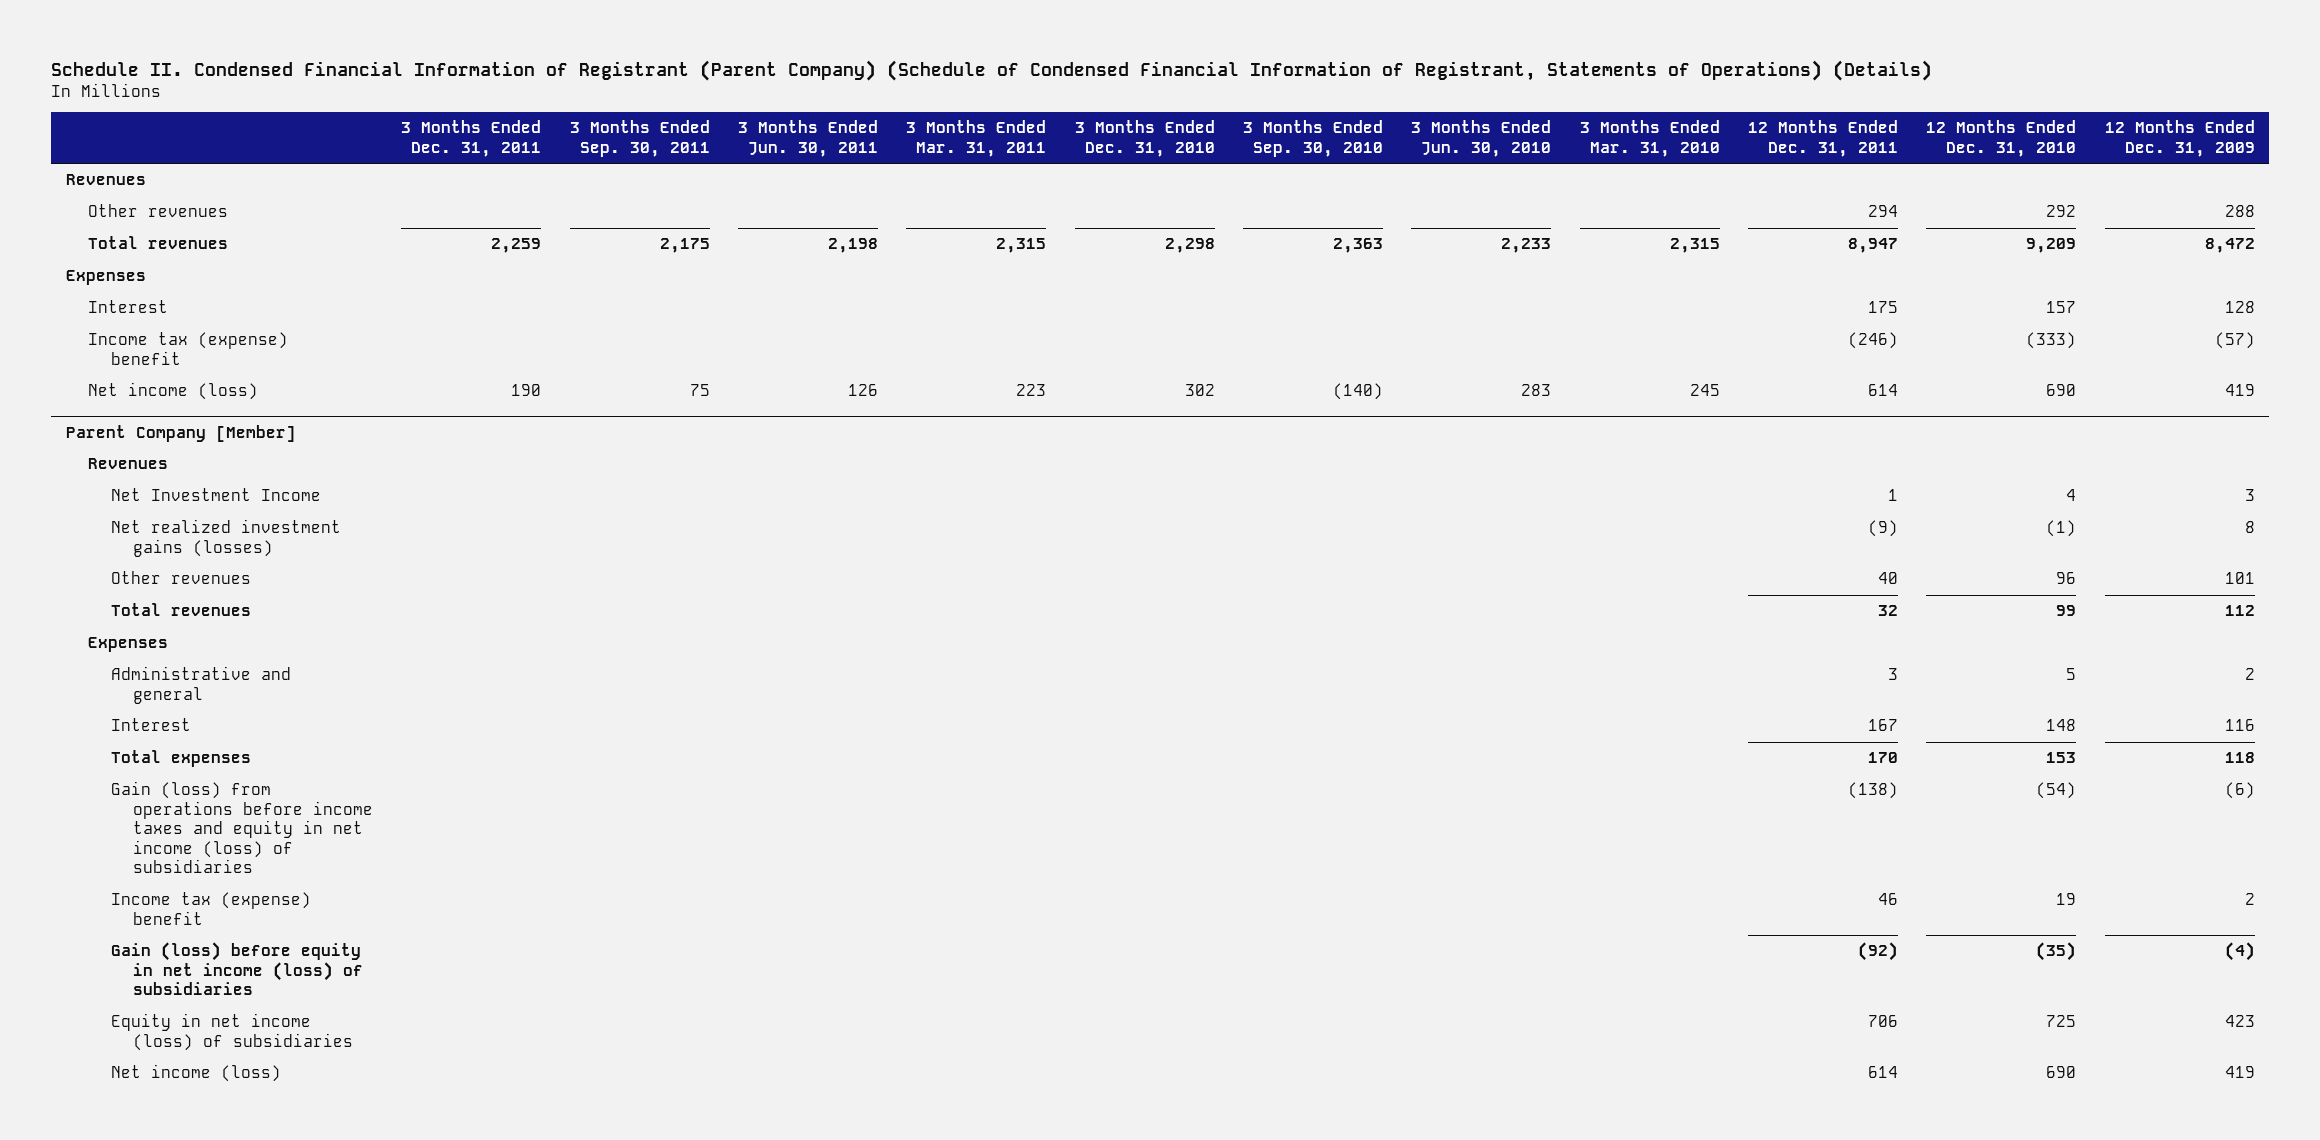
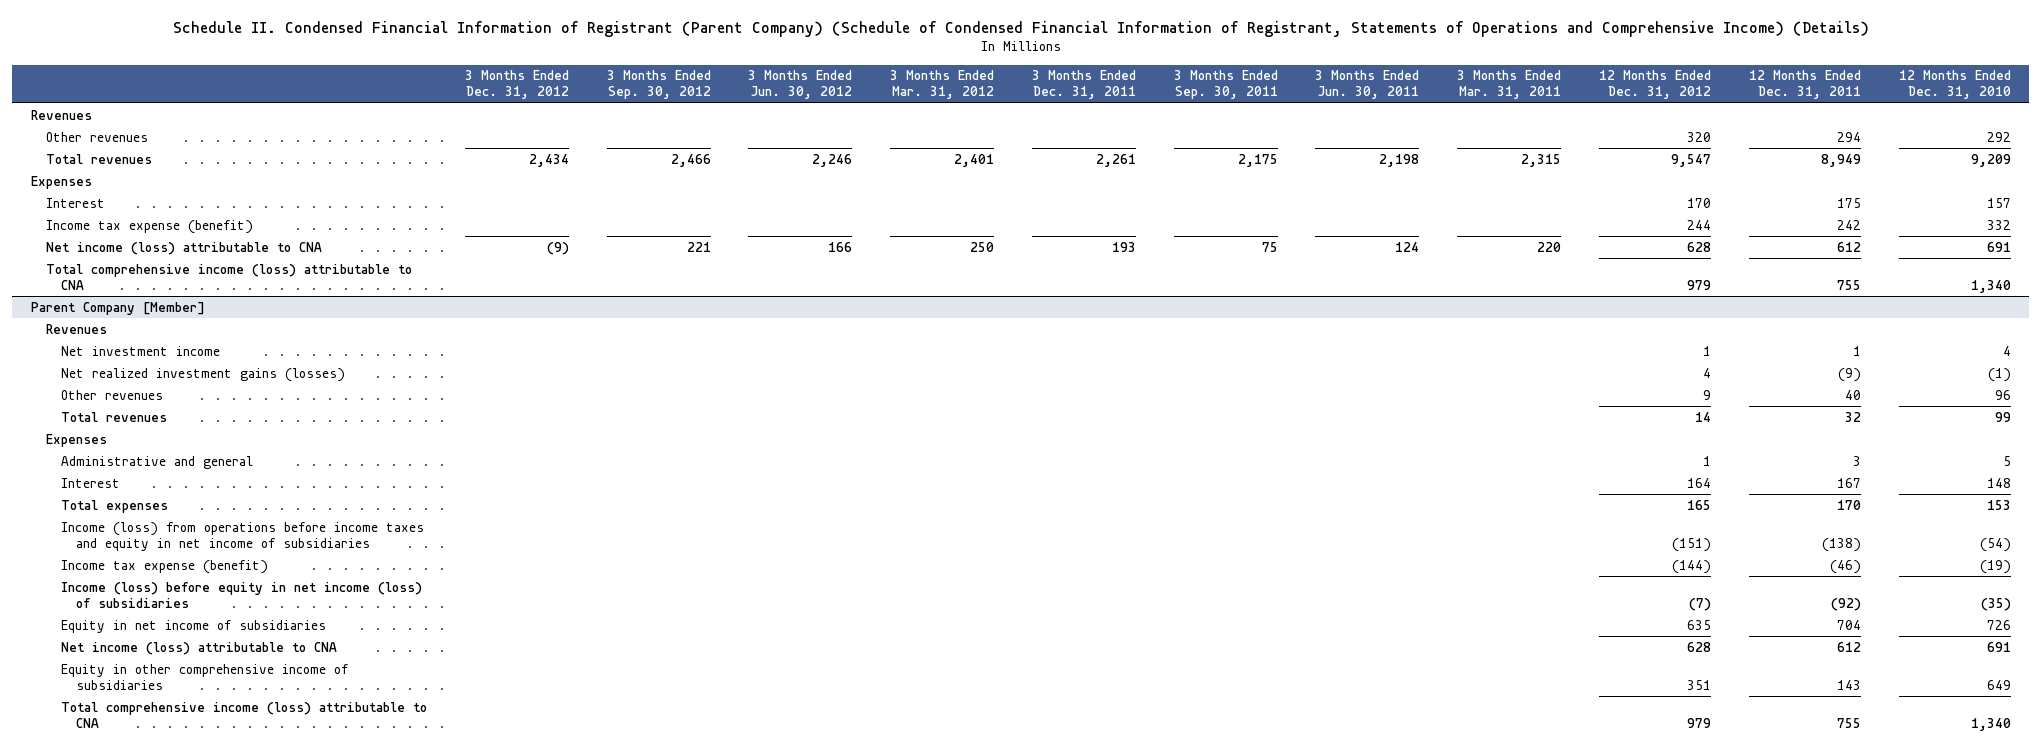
- Schedule II. Condensed Financial Information of Registrant (Parent Company) (Schedule of Condensed Financial Information of Registrant, Statements of Operations) (Details)
+ Schedule II. Condensed Financial Information of Registrant (Parent Company) (Schedule of Condensed Financial Information of Registrant, Statements of Operations and Comprehensive Income) (Details)
- | 3 Months Ended Dec. 31, 2011 | 3 Months Ended Sep. 30, 2011 | 3 Months Ended Jun. 30, 2011 | 3 Months Ended Mar. 31, 2011 | 3 Months Ended Dec. 31, 2010 | 3 Months Ended Sep. 30, 2010 | 3 Months Ended Jun. 30, 2010 | 3 Months Ended Mar. 31, 2010 | 12 Months Ended Dec. 31, 2011 | 12 Months Ended Dec. 31, 2010 | 12 Months Ended Dec. 31, 2009
+ | 3 Months Ended Dec. 31, 2012 | 3 Months Ended Sep. 30, 2012 | 3 Months Ended Jun. 30, 2012 | 3 Months Ended Mar. 31, 2012 | 3 Months Ended Dec. 31, 2011 | 3 Months Ended Sep. 30, 2011 | 3 Months Ended Jun. 30, 2011 | 3 Months Ended Mar. 31, 2011 | 12 Months Ended Dec. 31, 2012 | 12 Months Ended Dec. 31, 2011 | 12 Months Ended Dec. 31, 2010
- Total revenues | 2,259 | 2,175 | 2,198 | 2,315 | 2,298 | 2,363 | 2,233 | 2,315 | 8,947 | 9,209 | 8,472
+ Total revenues | 2,434 | 2,466 | 2,246 | 2,401 | 2,261 | 2,175 | 2,198 | 2,315 | 9,547 | 8,949 | 9,209
- Income tax (expense) benefit | | | | | | | | | (246) | (333) | (57)
- Net income (loss) | 190 | 75 | 126 | 223 | 302 | (140) | 283 | 245 | 614 | 690 | 419
+ Income tax expense (benefit) | | | | | | | | | 244 | 242 | 332
+ Net income (loss) attributable to CNA | (9) | 221 | 166 | 250 | 193 | 75 | 124 | 220 | 628 | 612 | 691
+ Total comprehensive income (loss) attributable to CNA | | | | | | | | | 979 | 755 | 1,340
@ Parent Company [Member]
- Net Investment Income | | | | | | | | | 1 | 4 | 3
+ Net investment income | | | | | | | | | 1 | 1 | 4
- Gain (loss) from operations before income taxes and equity in net income (loss) of subsidiaries | | | | | | | | | (138) | (54) | (6)
- Income tax (expense) benefit | | | | | | | | | 46 | 19 | 2
- Gain (loss) before equity in net income (loss) of subsidiaries | | | | | | | | | (92) | (35) | (4)
- Equity in net income (loss) of subsidiaries | | | | | | | | | 706 | 725 | 423
- Net income (loss) | | | | | | | | | 614 | 690 | 419
+ Income (loss) from operations before income taxes and equity in net income of subsidiaries | | | | | | | | | (151) | (138) | (54)
+ Income tax expense (benefit) | | | | | | | | | (144) | (46) | (19)
+ Income (loss) before equity in net income (loss) of subsidiaries | | | | | | | | | (7) | (92) | (35)
+ Equity in net income of subsidiaries | | | | | | | | | 635 | 704 | 726
+ Net income (loss) attributable to CNA | | | | | | | | | 628 | 612 | 691
+ Equity in other comprehensive income of subsidiaries | | | | | | | | | 351 | 143 | 649
+ Total comprehensive income (loss) attributable to CNA | | | | | | | | | 979 | 755 | 1,340

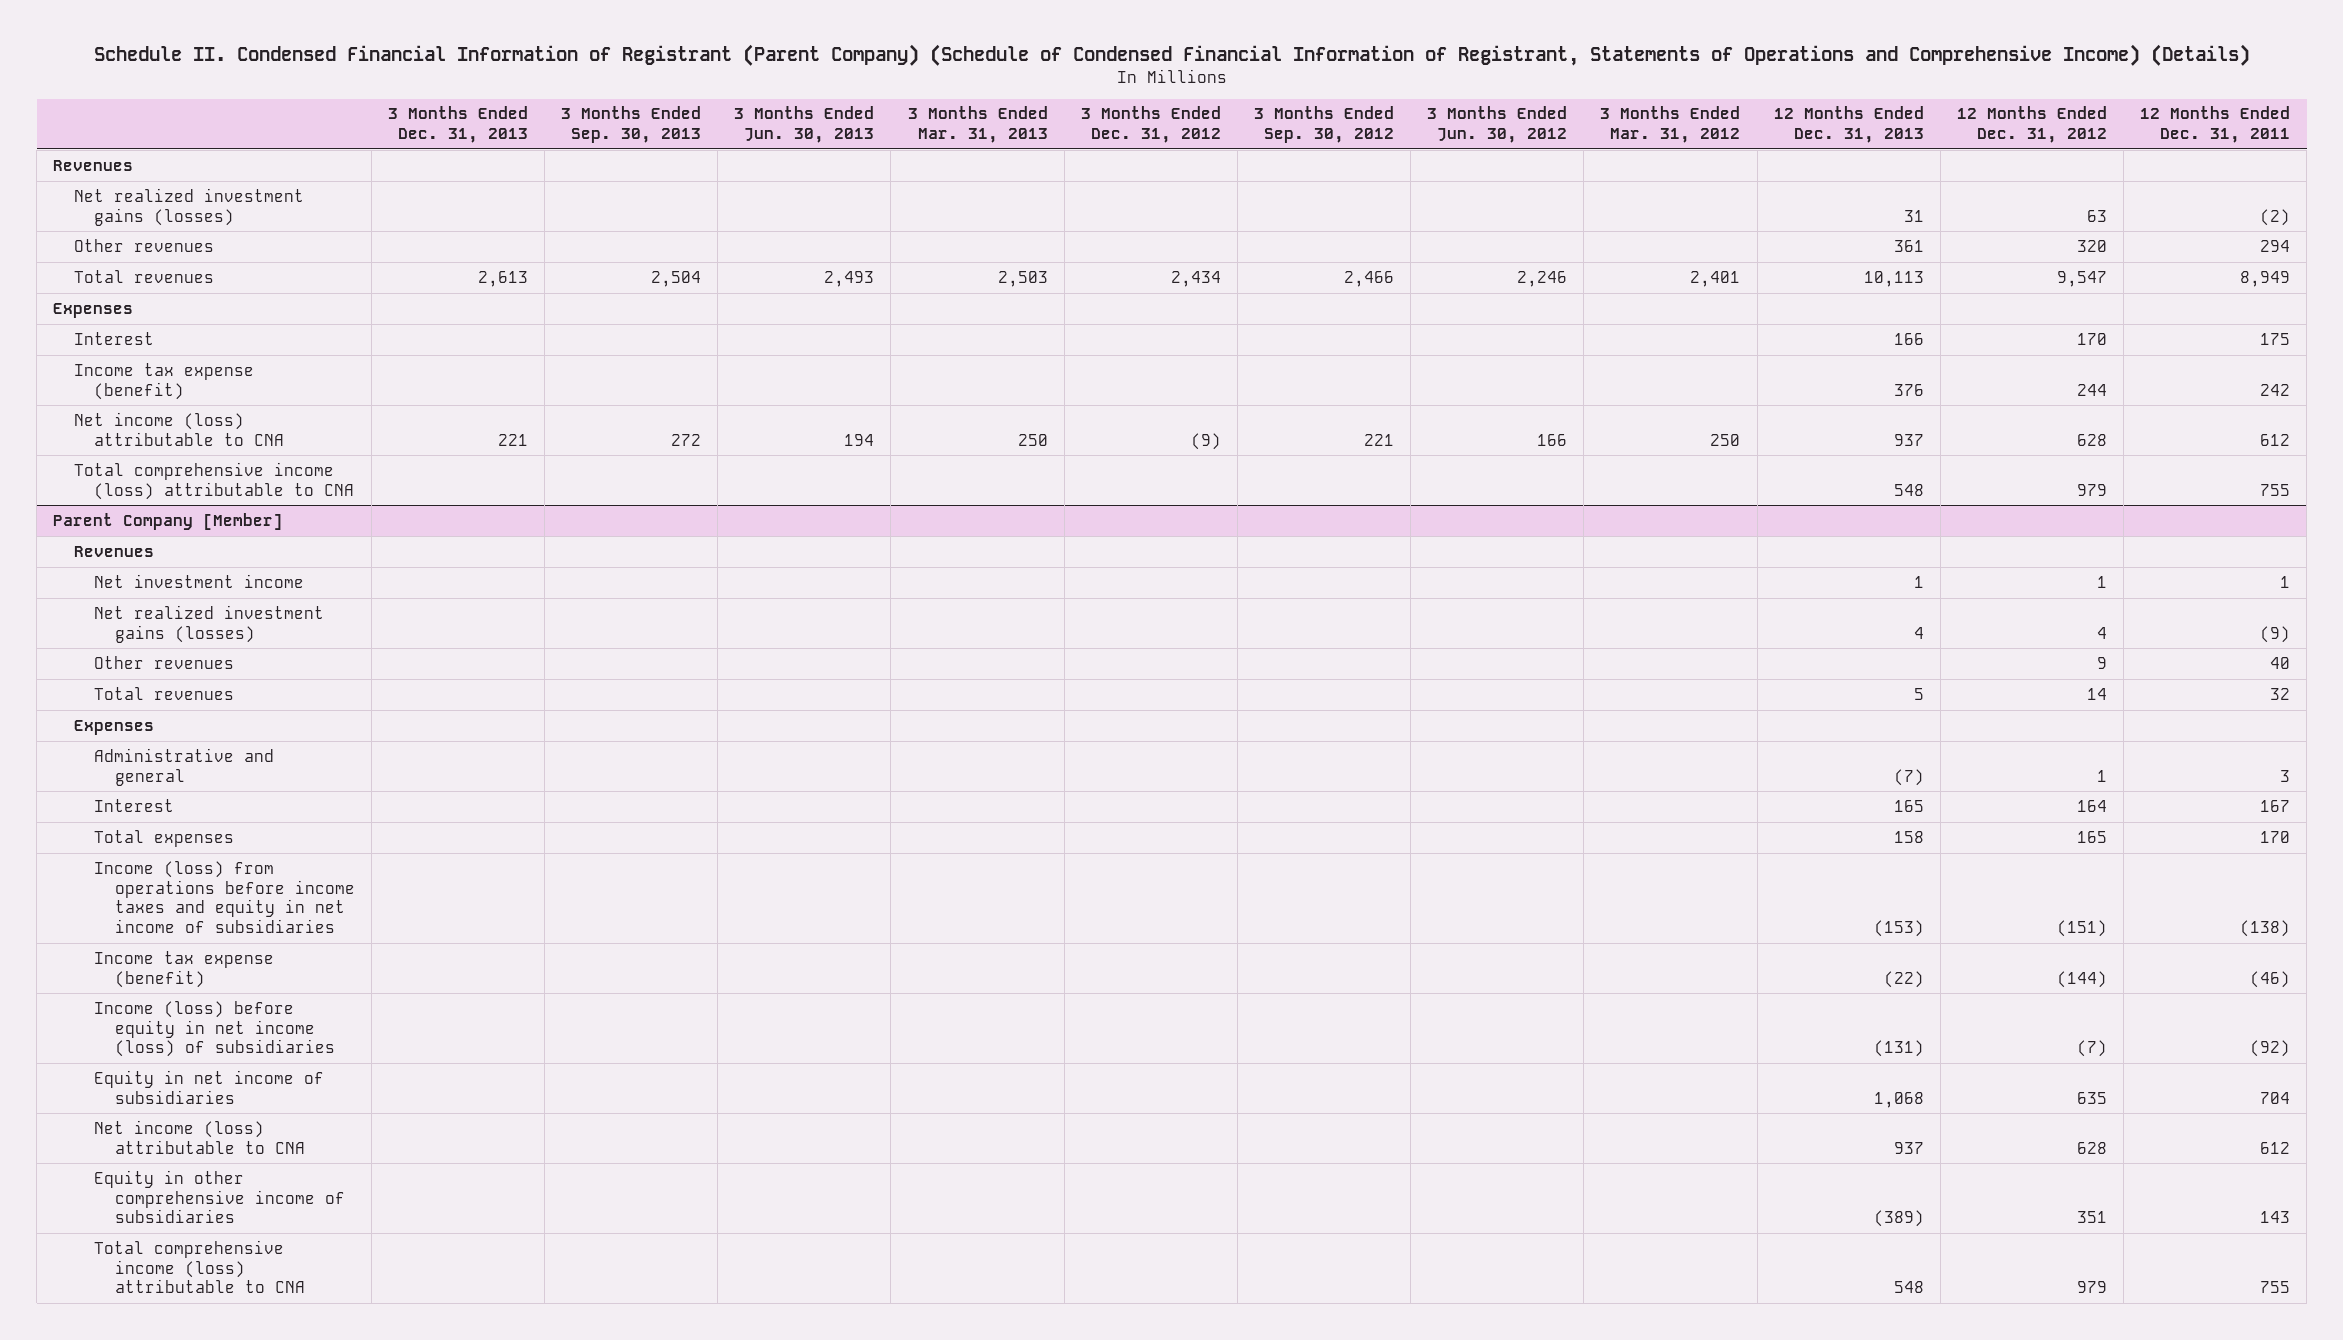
- | 3 Months Ended Dec. 31, 2012 | 3 Months Ended Sep. 30, 2012 | 3 Months Ended Jun. 30, 2012 | 3 Months Ended Mar. 31, 2012 | 3 Months Ended Dec. 31, 2011 | 3 Months Ended Sep. 30, 2011 | 3 Months Ended Jun. 30, 2011 | 3 Months Ended Mar. 31, 2011 | 12 Months Ended Dec. 31, 2012 | 12 Months Ended Dec. 31, 2011 | 12 Months Ended Dec. 31, 2010
+ | 3 Months Ended Dec. 31, 2013 | 3 Months Ended Sep. 30, 2013 | 3 Months Ended Jun. 30, 2013 | 3 Months Ended Mar. 31, 2013 | 3 Months Ended Dec. 31, 2012 | 3 Months Ended Sep. 30, 2012 | 3 Months Ended Jun. 30, 2012 | 3 Months Ended Mar. 31, 2012 | 12 Months Ended Dec. 31, 2013 | 12 Months Ended Dec. 31, 2012 | 12 Months Ended Dec. 31, 2011
+ Net realized investment gains (losses) | | | | | | | | | 31 | 63 | (2)

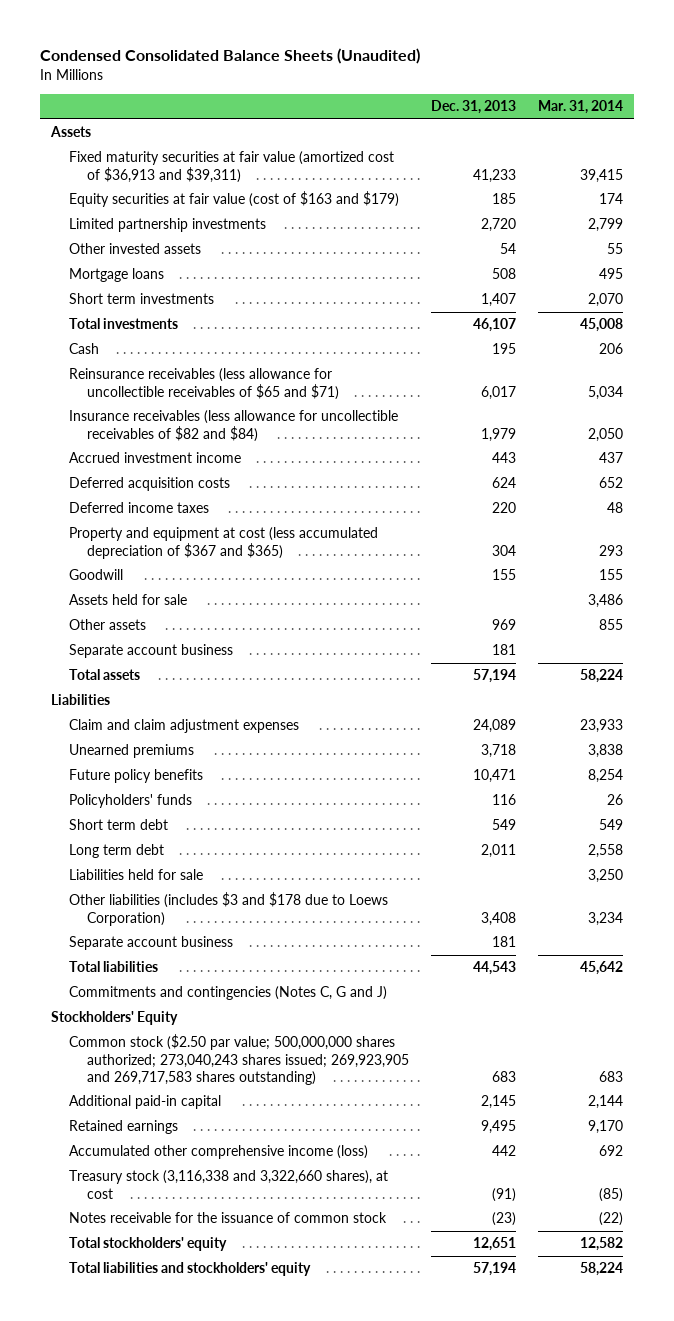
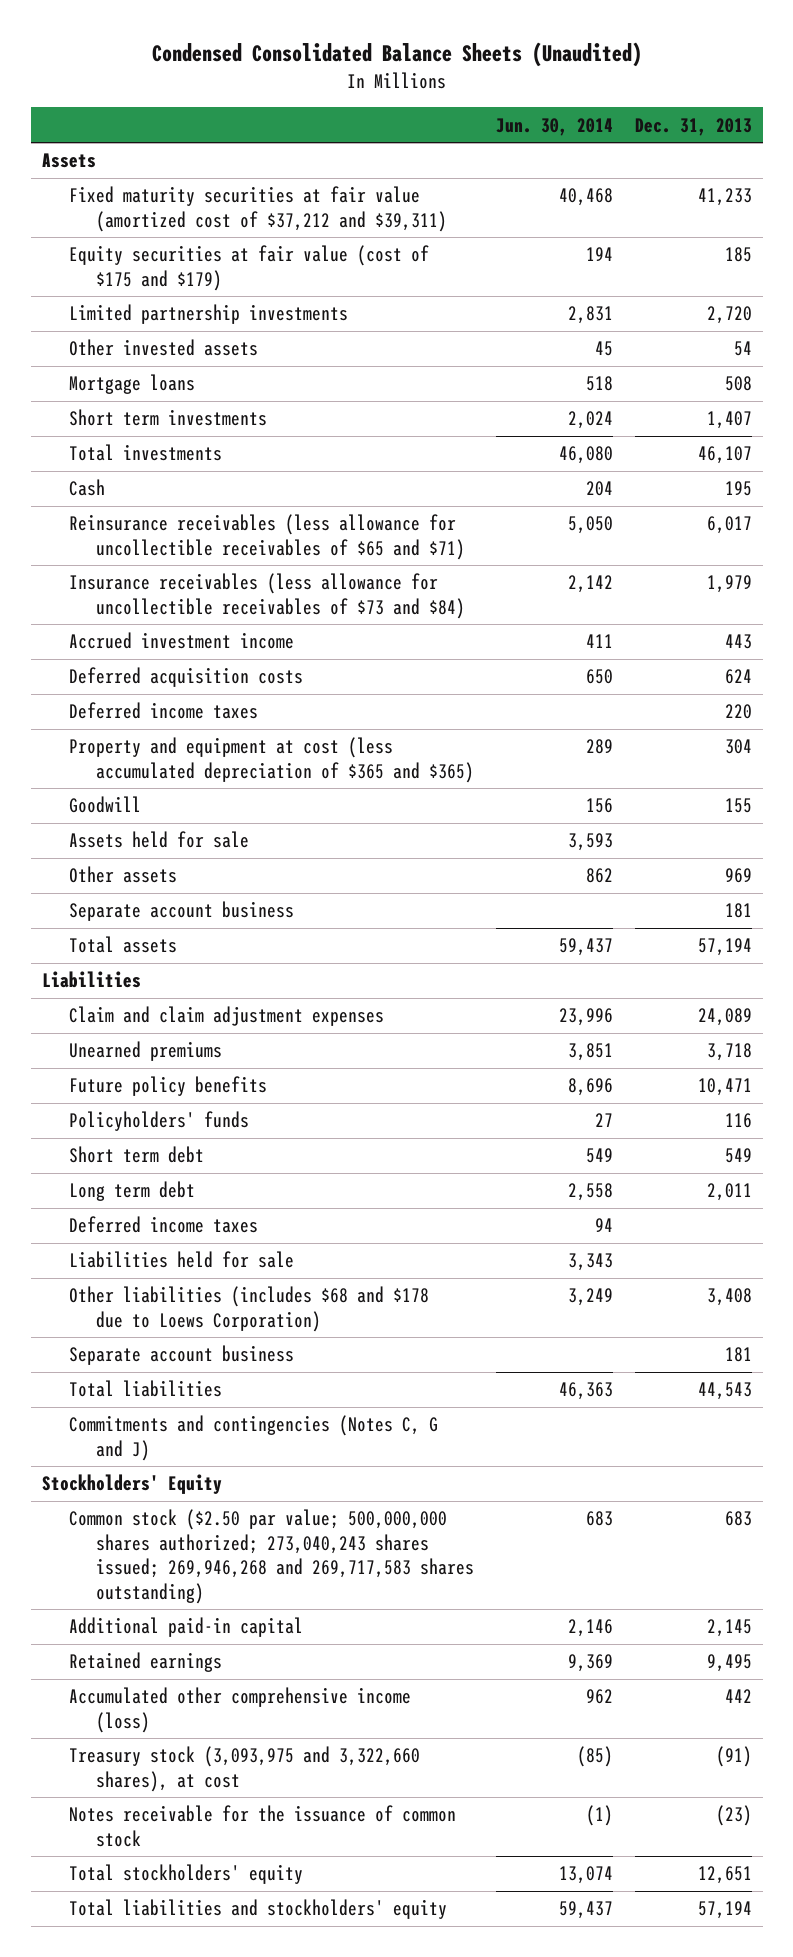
- | Dec. 31, 2013 | Mar. 31, 2014
+ | Jun. 30, 2014 | Dec. 31, 2013
- Fixed maturity securities at fair value (amortized cost of $36,913 and $39,311) | 41,233 | 39,415
- Equity securities at fair value (cost of $163 and $179) | 185 | 174
+ Fixed maturity securities at fair value (amortized cost of $37,212 and $39,311) | 40,468 | 41,233
+ Equity securities at fair value (cost of $175 and $179) | 194 | 185
- Insurance receivables (less allowance for uncollectible receivables of $82 and $84) | 1,979 | 2,050
+ Insurance receivables (less allowance for uncollectible receivables of $73 and $84) | 2,142 | 1,979
- Property and equipment at cost (less accumulated depreciation of $367 and $365) | 304 | 293
+ Property and equipment at cost (less accumulated depreciation of $365 and $365) | 289 | 304
+ Deferred income taxes | 94 |
- Other liabilities (includes $3 and $178 due to Loews Corporation) | 3,408 | 3,234
+ Other liabilities (includes $68 and $178 due to Loews Corporation) | 3,249 | 3,408
- Common stock ($2.50 par value; 500,000,000 shares authorized; 273,040,243 shares issued; 269,923,905 and 269,717,583 shares outstanding) | 683 | 683
+ Common stock ($2.50 par value; 500,000,000 shares authorized; 273,040,243 shares issued; 269,946,268 and 269,717,583 shares outstanding) | 683 | 683
- Treasury stock (3,116,338 and 3,322,660 shares), at cost | (91) | (85)
+ Treasury stock (3,093,975 and 3,322,660 shares), at cost | (85) | (91)

